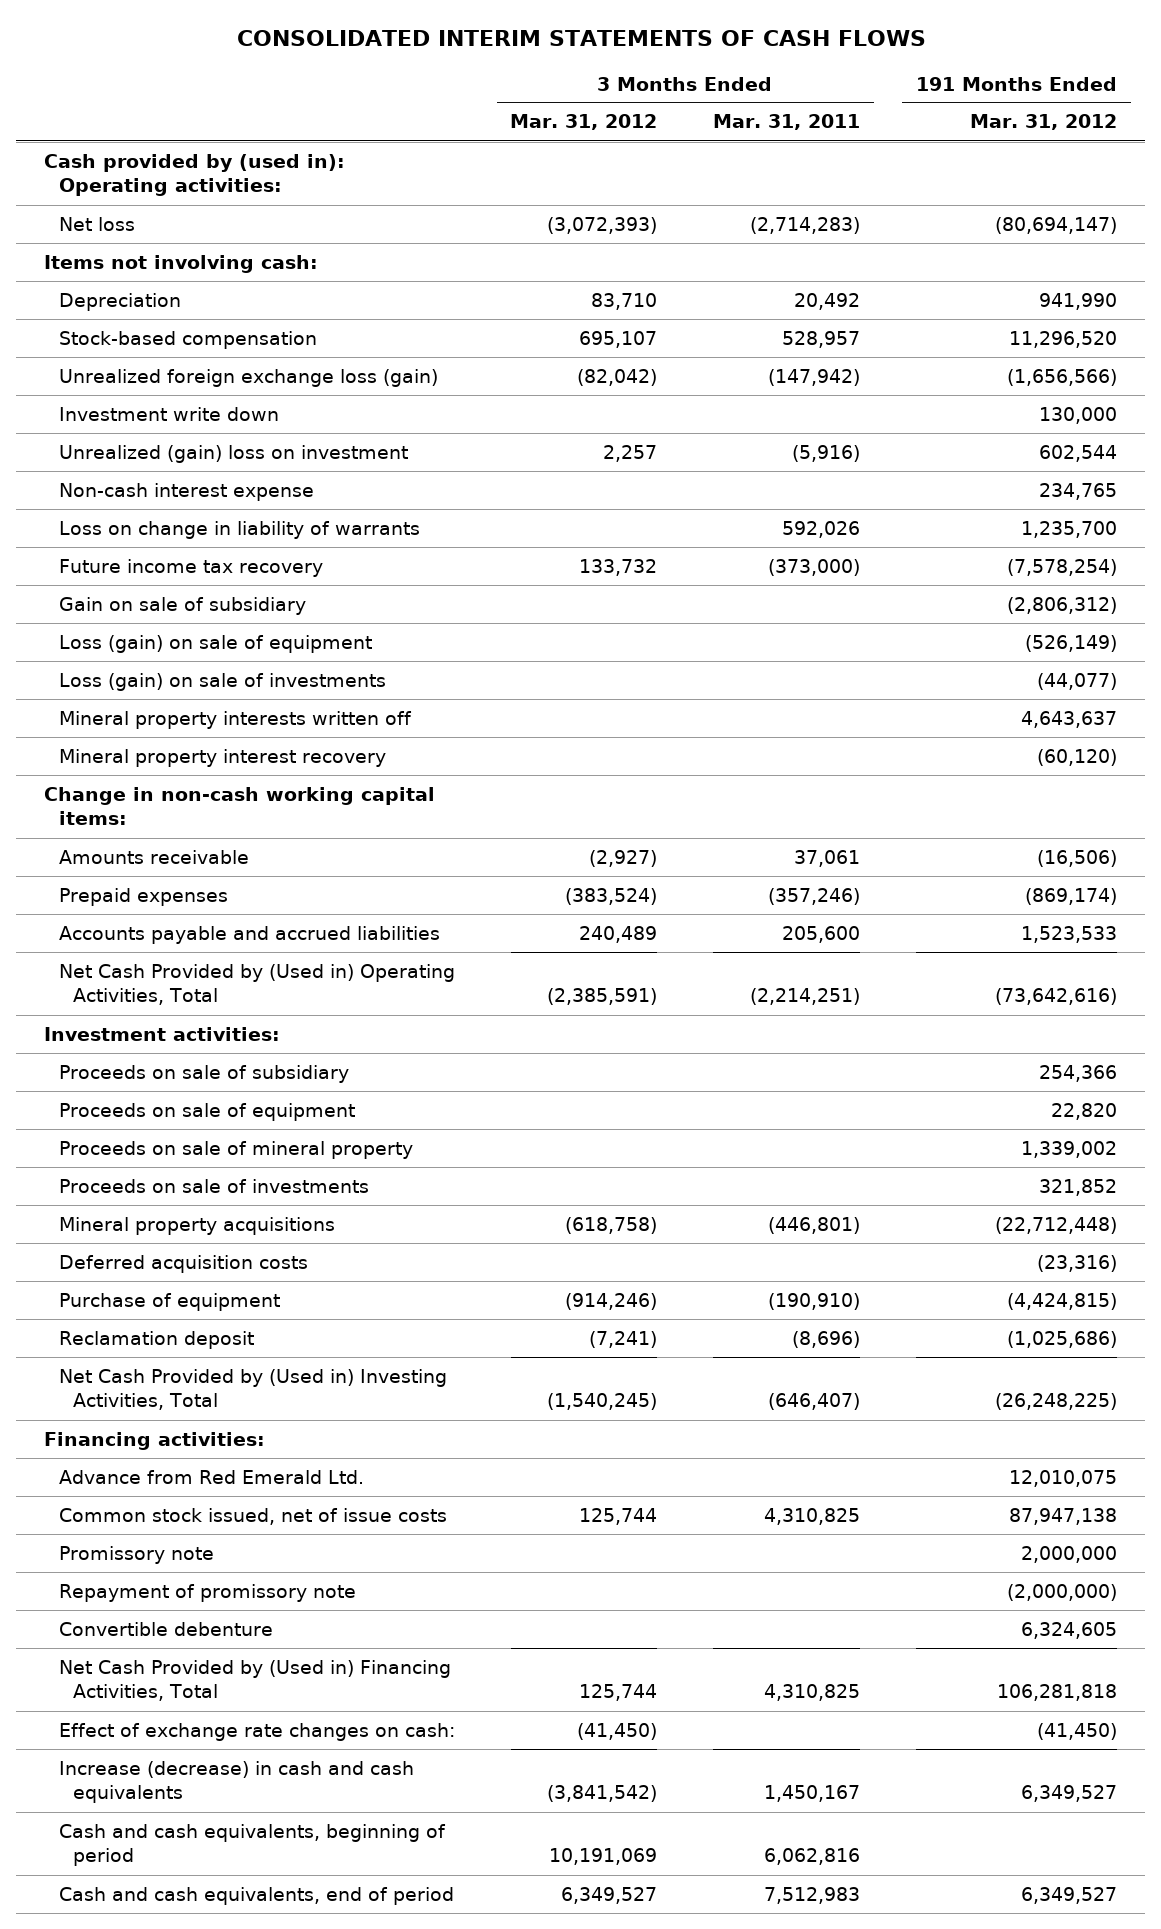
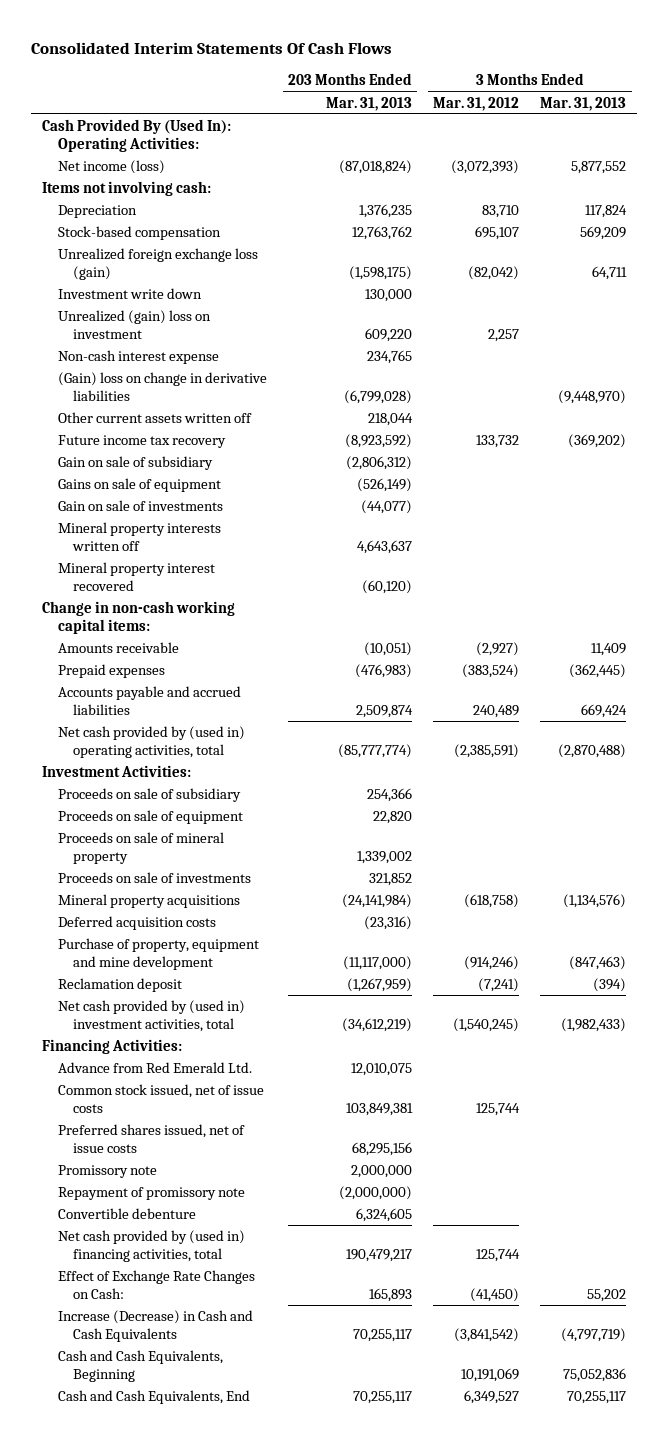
- CONSOLIDATED INTERIM STATEMENTS OF CASH FLOWS
+ Consolidated Interim Statements Of Cash Flows
- | 3 Months Ended Mar. 31, 2012 | 3 Months Ended Mar. 31, 2011 | 191 Months Ended Mar. 31, 2012
+ | 203 Months Ended Mar. 31, 2013 | 3 Months Ended Mar. 31, 2012 | 3 Months Ended Mar. 31, 2013
- Cash provided by (used in): Operating activities:
- Net loss | (3,072,393) | (2,714,283) | (80,694,147)
+ Cash Provided By (Used In): Operating Activities:
+ Net income (loss) | (87,018,824) | (3,072,393) | 5,877,552
- Loss on change in liability of warrants | | 592,026 | 1,235,700
+ (Gain) loss on change in derivative liabilities | (6,799,028) | | (9,448,970)
+ Other current assets written off | 218,044 | |
- Loss (gain) on sale of equipment | | | (526,149)
- Loss (gain) on sale of investments | | | (44,077)
+ Gains on sale of equipment | (526,149) | |
+ Gain on sale of investments | (44,077) | |
- Mineral property interest recovery | | | (60,120)
+ Mineral property interest recovered | (60,120) | |
- Net Cash Provided by (Used in) Operating Activities, Total | (2,385,591) | (2,214,251) | (73,642,616)
- Investment activities:
+ Net cash provided by (used in) operating activities, total | (85,777,774) | (2,385,591) | (2,870,488)
+ Investment Activities:
- Purchase of equipment | (914,246) | (190,910) | (4,424,815)
+ Purchase of property, equipment and mine development | (11,117,000) | (914,246) | (847,463)
- Net Cash Provided by (Used in) Investing Activities, Total | (1,540,245) | (646,407) | (26,248,225)
- Financing activities:
+ Net cash provided by (used in) investment activities, total | (34,612,219) | (1,540,245) | (1,982,433)
+ Financing Activities:
+ Preferred shares issued, net of issue costs | 68,295,156 | |
- Net Cash Provided by (Used in) Financing Activities, Total | 125,744 | 4,310,825 | 106,281,818
- Effect of exchange rate changes on cash: | (41,450) | | (41,450)
- Increase (decrease) in cash and cash equivalents | (3,841,542) | 1,450,167 | 6,349,527
- Cash and cash equivalents, beginning of period | 10,191,069 | 6,062,816 |
- Cash and cash equivalents, end of period | 6,349,527 | 7,512,983 | 6,349,527
+ Net cash provided by (used in) financing activities, total | 190,479,217 | 125,744 |
+ Effect of Exchange Rate Changes on Cash: | 165,893 | (41,450) | 55,202
+ Increase (Decrease) in Cash and Cash Equivalents | 70,255,117 | (3,841,542) | (4,797,719)
+ Cash and Cash Equivalents, Beginning | | 10,191,069 | 75,052,836
+ Cash and Cash Equivalents, End | 70,255,117 | 6,349,527 | 70,255,117

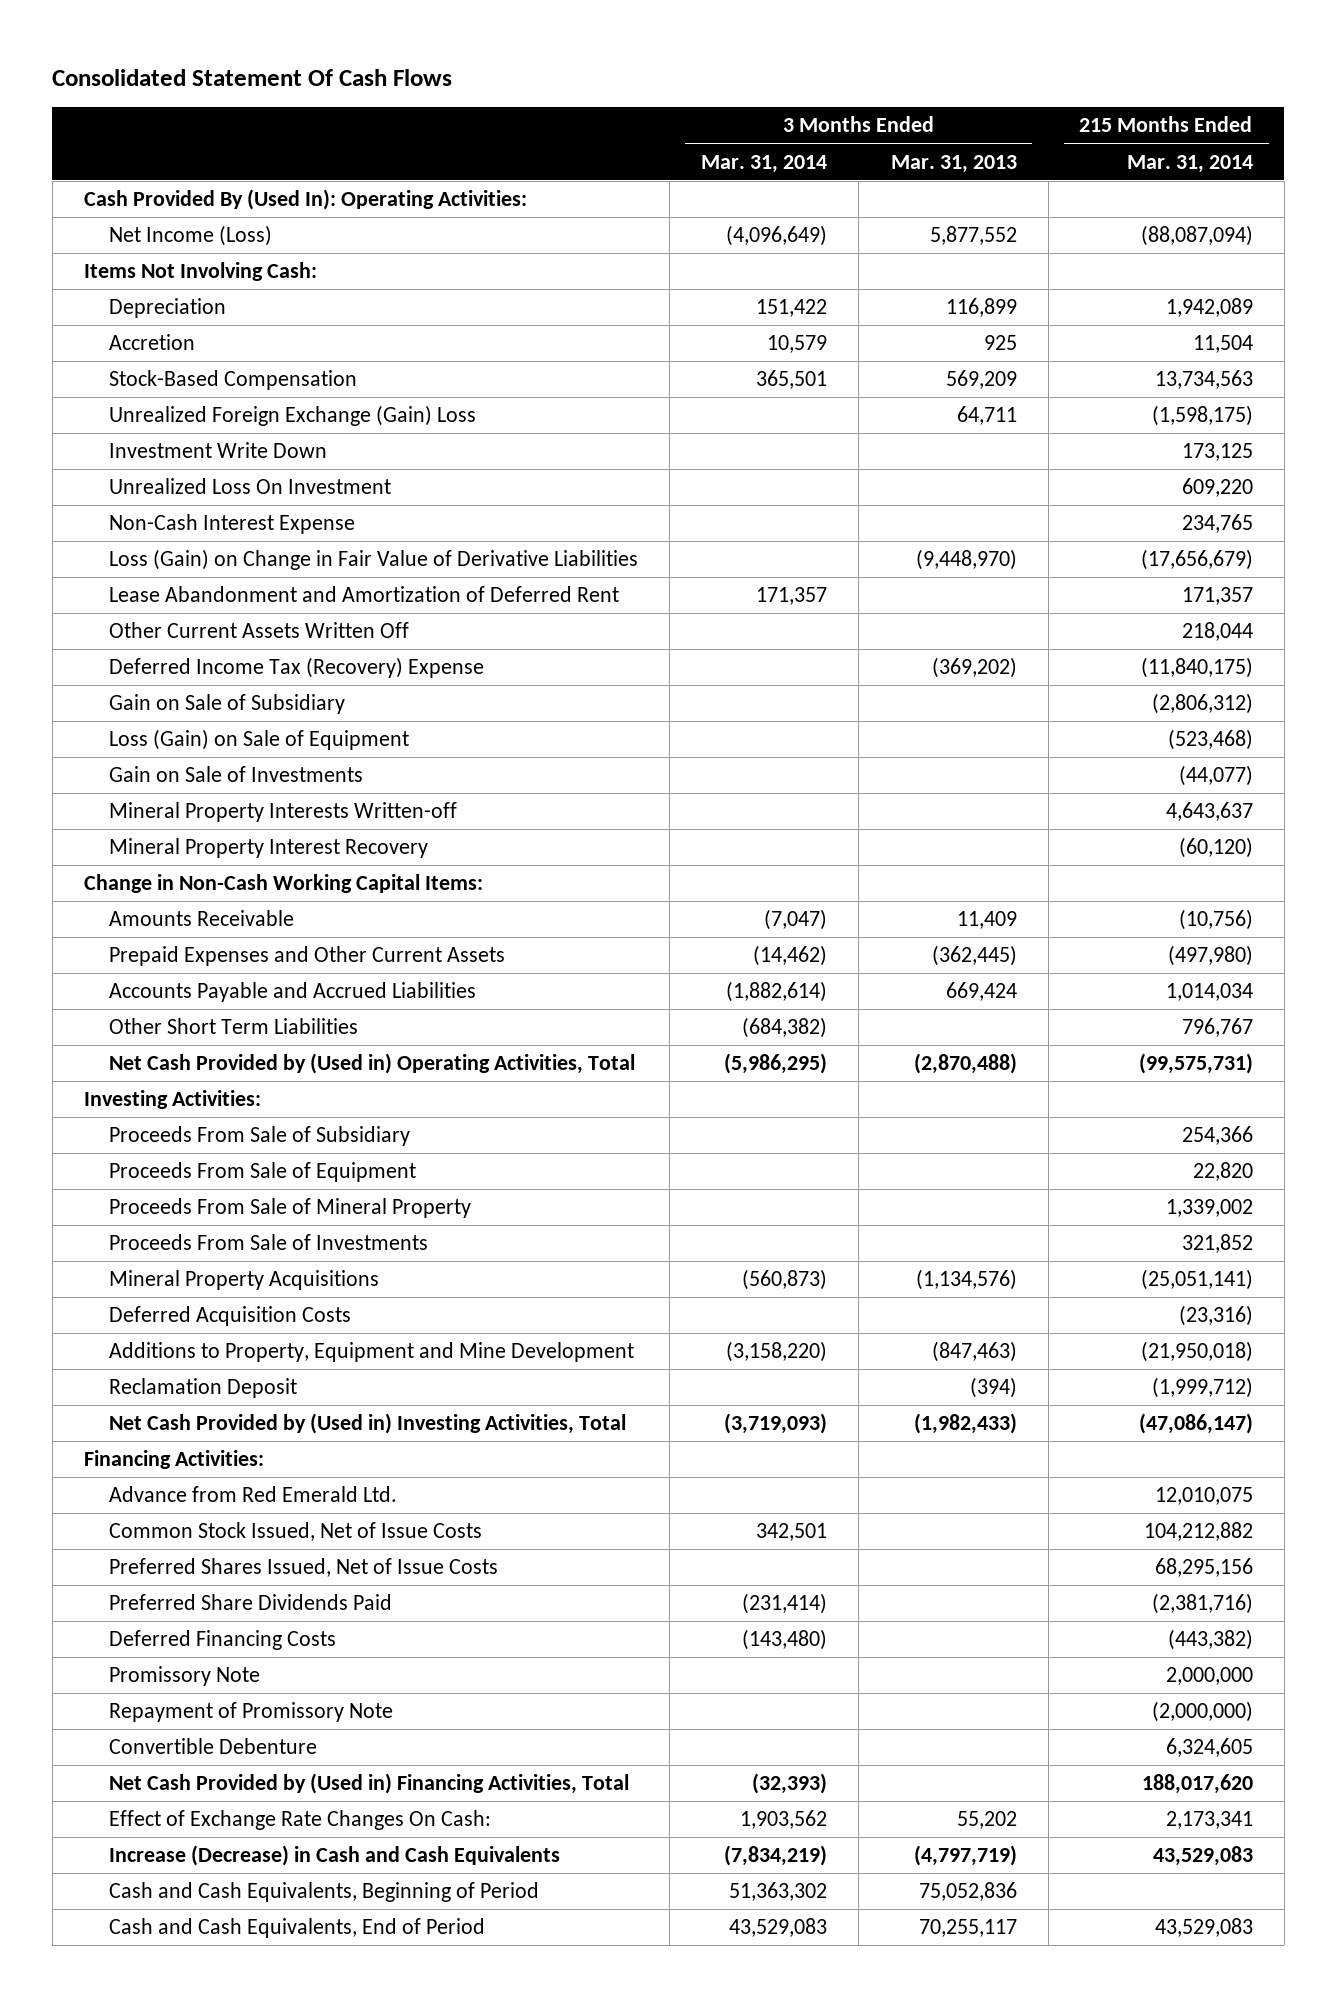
- Consolidated Interim Statements Of Cash Flows
+ Consolidated Statement Of Cash Flows
- | 203 Months Ended Mar. 31, 2013 | 3 Months Ended Mar. 31, 2012 | 3 Months Ended Mar. 31, 2013
+ | 3 Months Ended Mar. 31, 2014 | 3 Months Ended Mar. 31, 2013 | 215 Months Ended Mar. 31, 2014
- Net income (loss) | (87,018,824) | (3,072,393) | 5,877,552
- Items not involving cash:
- Depreciation | 1,376,235 | 83,710 | 117,824
- Stock-based compensation | 12,763,762 | 695,107 | 569,209
- Unrealized foreign exchange loss (gain) | (1,598,175) | (82,042) | 64,711
- Investment write down | 130,000 | |
- Unrealized (gain) loss on investment | 609,220 | 2,257 |
- Non-cash interest expense | 234,765 | |
- (Gain) loss on change in derivative liabilities | (6,799,028) | | (9,448,970)
- Other current assets written off | 218,044 | |
- Future income tax recovery | (8,923,592) | 133,732 | (369,202)
- Gain on sale of subsidiary | (2,806,312) | |
- Gains on sale of equipment | (526,149) | |
- Gain on sale of investments | (44,077) | |
- Mineral property interests written off | 4,643,637 | |
- Mineral property interest recovered | (60,120) | |
- Change in non-cash working capital items:
- Amounts receivable | (10,051) | (2,927) | 11,409
- Prepaid expenses | (476,983) | (383,524) | (362,445)
- Accounts payable and accrued liabilities | 2,509,874 | 240,489 | 669,424
- Net cash provided by (used in) operating activities, total | (85,777,774) | (2,385,591) | (2,870,488)
- Investment Activities:
- Proceeds on sale of subsidiary | 254,366 | |
- Proceeds on sale of equipment | 22,820 | |
- Proceeds on sale of mineral property | 1,339,002 | |
- Proceeds on sale of investments | 321,852 | |
- Mineral property acquisitions | (24,141,984) | (618,758) | (1,134,576)
- Deferred acquisition costs | (23,316) | |
- Purchase of property, equipment and mine development | (11,117,000) | (914,246) | (847,463)
- Reclamation deposit | (1,267,959) | (7,241) | (394)
- Net cash provided by (used in) investment activities, total | (34,612,219) | (1,540,245) | (1,982,433)
+ Net Income (Loss) | (4,096,649) | 5,877,552 | (88,087,094)
+ Items Not Involving Cash:
+ Depreciation | 151,422 | 116,899 | 1,942,089
+ Accretion | 10,579 | 925 | 11,504
+ Stock-Based Compensation | 365,501 | 569,209 | 13,734,563
+ Unrealized Foreign Exchange (Gain) Loss | | 64,711 | (1,598,175)
+ Investment Write Down | | | 173,125
+ Unrealized Loss On Investment | | | 609,220
+ Non-Cash Interest Expense | | | 234,765
+ Loss (Gain) on Change in Fair Value of Derivative Liabilities | | (9,448,970) | (17,656,679)
+ Lease Abandonment and Amortization of Deferred Rent | 171,357 | | 171,357
+ Other Current Assets Written Off | | | 218,044
+ Deferred Income Tax (Recovery) Expense | | (369,202) | (11,840,175)
+ Gain on Sale of Subsidiary | | | (2,806,312)
+ Loss (Gain) on Sale of Equipment | | | (523,468)
+ Gain on Sale of Investments | | | (44,077)
+ Mineral Property Interests Written-off | | | 4,643,637
+ Mineral Property Interest Recovery | | | (60,120)
+ Change in Non-Cash Working Capital Items:
+ Amounts Receivable | (7,047) | 11,409 | (10,756)
+ Prepaid Expenses and Other Current Assets | (14,462) | (362,445) | (497,980)
+ Accounts Payable and Accrued Liabilities | (1,882,614) | 669,424 | 1,014,034
+ Other Short Term Liabilities | (684,382) | | 796,767
+ Net Cash Provided by (Used in) Operating Activities, Total | (5,986,295) | (2,870,488) | (99,575,731)
+ Investing Activities:
+ Proceeds From Sale of Subsidiary | | | 254,366
+ Proceeds From Sale of Equipment | | | 22,820
+ Proceeds From Sale of Mineral Property | | | 1,339,002
+ Proceeds From Sale of Investments | | | 321,852
+ Mineral Property Acquisitions | (560,873) | (1,134,576) | (25,051,141)
+ Deferred Acquisition Costs | | | (23,316)
+ Additions to Property, Equipment and Mine Development | (3,158,220) | (847,463) | (21,950,018)
+ Reclamation Deposit | | (394) | (1,999,712)
+ Net Cash Provided by (Used in) Investing Activities, Total | (3,719,093) | (1,982,433) | (47,086,147)
- Common stock issued, net of issue costs | 103,849,381 | 125,744 |
- Preferred shares issued, net of issue costs | 68,295,156 | |
- Promissory note | 2,000,000 | |
- Repayment of promissory note | (2,000,000) | |
- Convertible debenture | 6,324,605 | |
- Net cash provided by (used in) financing activities, total | 190,479,217 | 125,744 |
- Effect of Exchange Rate Changes on Cash: | 165,893 | (41,450) | 55,202
+ Common Stock Issued, Net of Issue Costs | 342,501 | | 104,212,882
+ Preferred Shares Issued, Net of Issue Costs | | | 68,295,156
+ Preferred Share Dividends Paid | (231,414) | | (2,381,716)
+ Deferred Financing Costs | (143,480) | | (443,382)
+ Promissory Note | | | 2,000,000
+ Repayment of Promissory Note | | | (2,000,000)
+ Convertible Debenture | | | 6,324,605
+ Net Cash Provided by (Used in) Financing Activities, Total | (32,393) | | 188,017,620
+ Effect of Exchange Rate Changes On Cash: | 1,903,562 | 55,202 | 2,173,341
- Cash and Cash Equivalents, Beginning | | 10,191,069 | 75,052,836
- Cash and Cash Equivalents, End | 70,255,117 | 6,349,527 | 70,255,117
+ Cash and Cash Equivalents, Beginning of Period | 51,363,302 | 75,052,836 |
+ Cash and Cash Equivalents, End of Period | 43,529,083 | 70,255,117 | 43,529,083

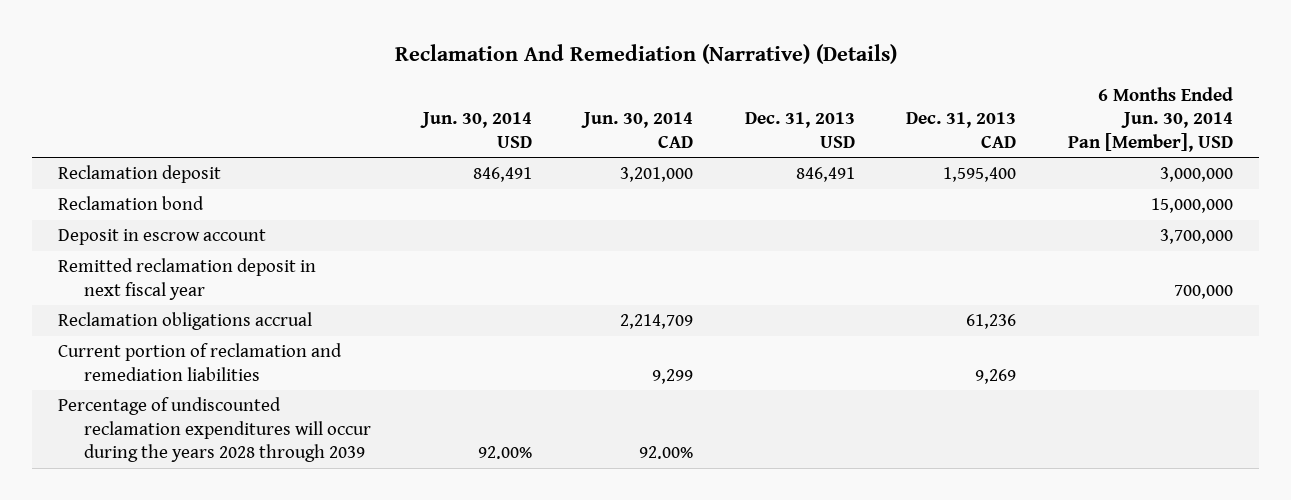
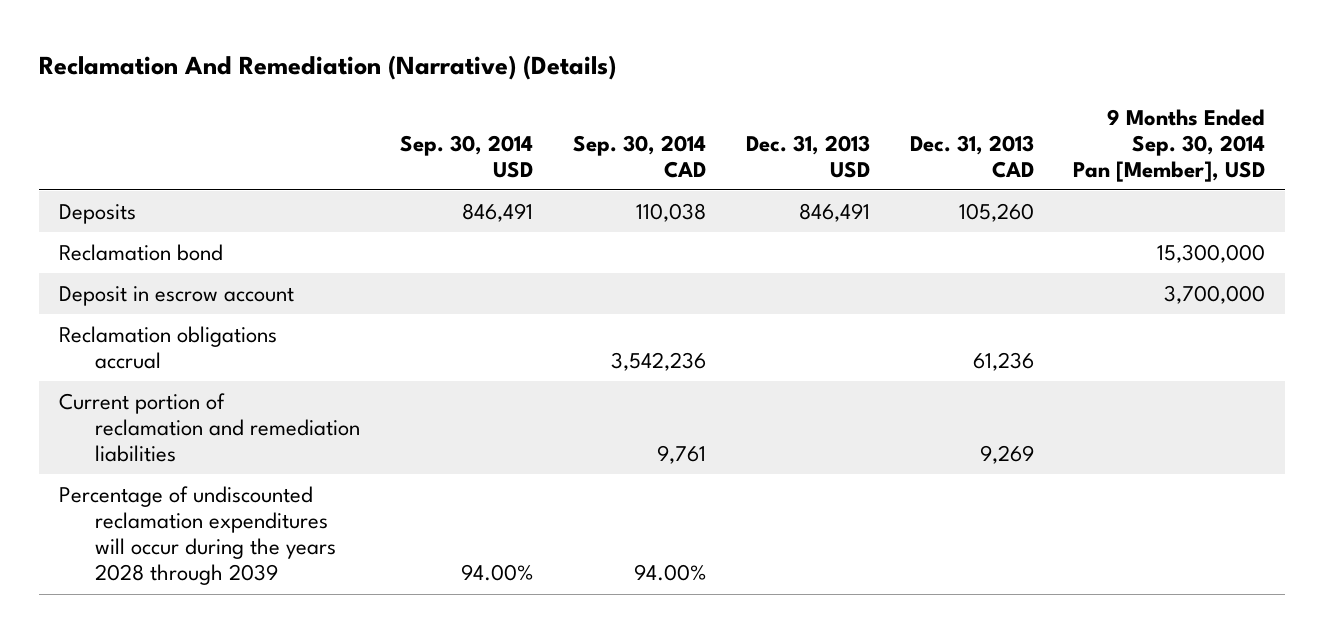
- | Jun. 30, 2014 USD | Jun. 30, 2014 CAD | Dec. 31, 2013 USD | Dec. 31, 2013 CAD | 6 Months Ended Jun. 30, 2014 Pan [Member], USD
+ | Sep. 30, 2014 USD | Sep. 30, 2014 CAD | Dec. 31, 2013 USD | Dec. 31, 2013 CAD | 9 Months Ended Sep. 30, 2014 Pan [Member], USD
- Reclamation deposit | 846,491 | 3,201,000 | 846,491 | 1,595,400 | 3,000,000
+ Deposits | 846,491 | 110,038 | 846,491 | 105,260 |
- Remitted reclamation deposit in next fiscal year | | | | | 700,000

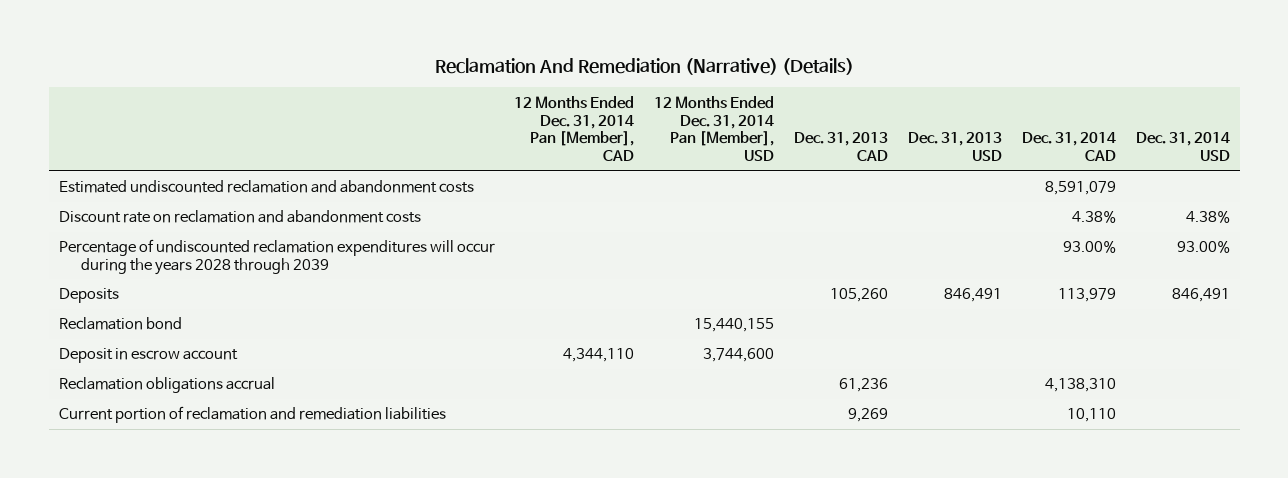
- | Sep. 30, 2014 USD | Sep. 30, 2014 CAD | Dec. 31, 2013 USD | Dec. 31, 2013 CAD | 9 Months Ended Sep. 30, 2014 Pan [Member], USD
+ | 12 Months Ended Dec. 31, 2014 Pan [Member], CAD | 12 Months Ended Dec. 31, 2014 Pan [Member], USD | Dec. 31, 2013 CAD | Dec. 31, 2013 USD | Dec. 31, 2014 CAD | Dec. 31, 2014 USD
+ Estimated undiscounted reclamation and abandonment costs | | | | | 8,591,079 |
+ Discount rate on reclamation and abandonment costs | | | | | 4.38% | 4.38%
moved up: Percentage of undiscounted reclamation expenditures will occur during the years 2028 through 2039 | | | | | 93.00% | 93.00%

